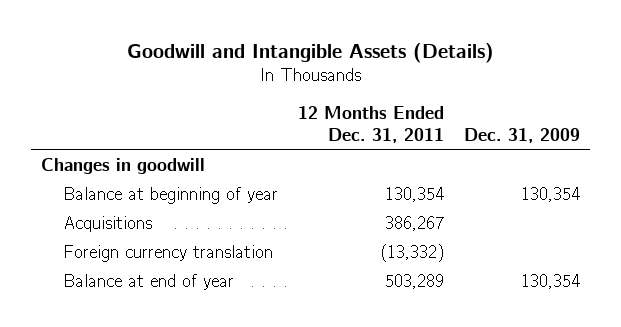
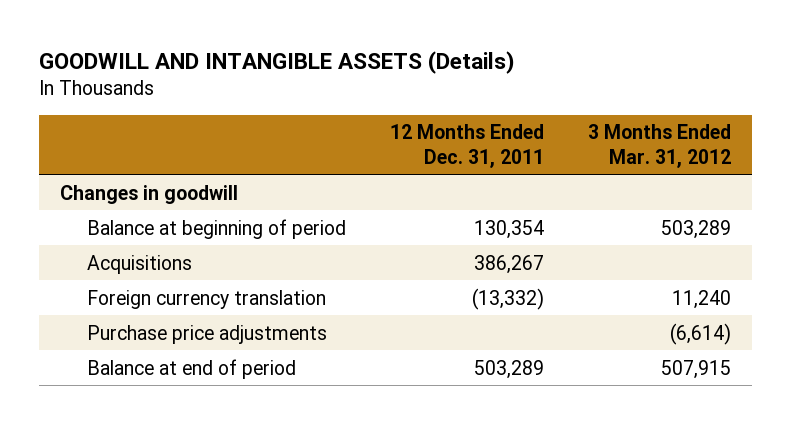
- Goodwill and Intangible Assets (Details)
+ GOODWILL AND INTANGIBLE ASSETS (Details)
- | 12 Months Ended Dec. 31, 2011 | Dec. 31, 2009
+ | 12 Months Ended Dec. 31, 2011 | 3 Months Ended Mar. 31, 2012
- Balance at beginning of year | 130,354 | 130,354
+ Balance at beginning of period | 130,354 | 503,289
- Balance at end of year | 503,289 | 130,354
+ Purchase price adjustments | | (6,614)
+ Balance at end of period | 503,289 | 507,915

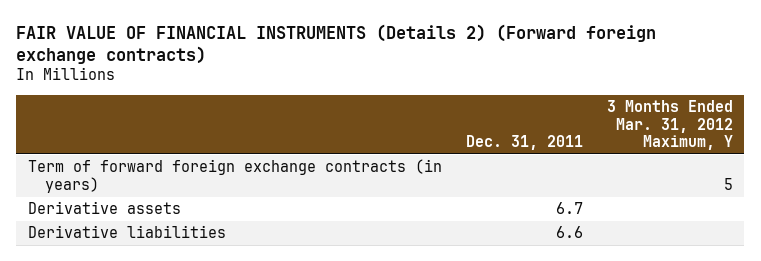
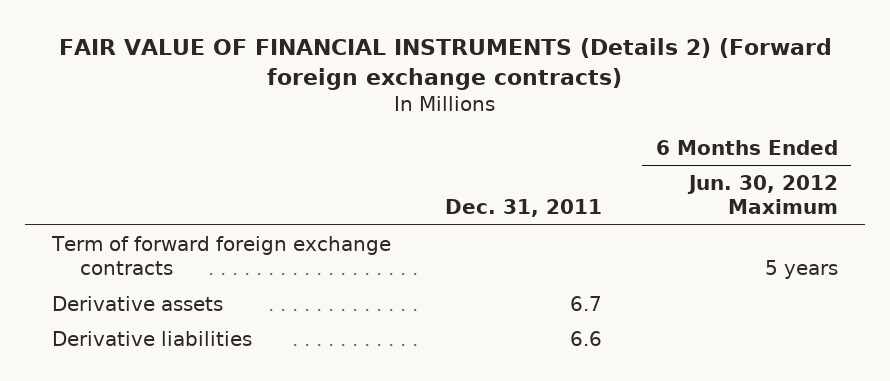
- | Dec. 31, 2011 | 3 Months Ended Mar. 31, 2012 Maximum, Y
+ | Dec. 31, 2011 | 6 Months Ended Jun. 30, 2012 Maximum
- Term of forward foreign exchange contracts (in years) | | 5
+ Term of forward foreign exchange contracts | | 5 years

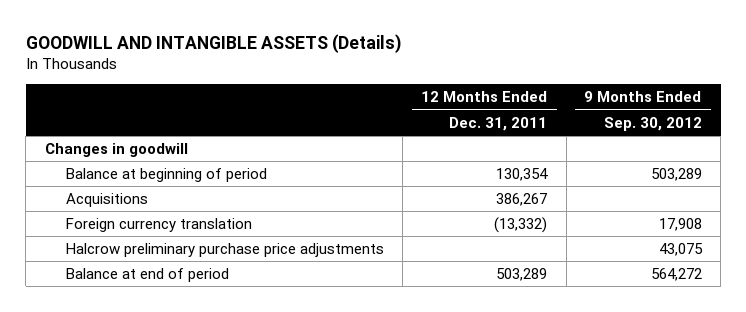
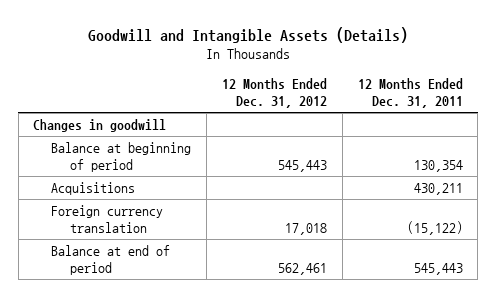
- GOODWILL AND INTANGIBLE ASSETS (Details)
+ Goodwill and Intangible Assets (Details)
- | 12 Months Ended Dec. 31, 2011 | 9 Months Ended Sep. 30, 2012
+ | 12 Months Ended Dec. 31, 2012 | 12 Months Ended Dec. 31, 2011
- Acquisitions | 386,267 |
- Foreign currency translation | (13,332) | 17,908
- Halcrow preliminary purchase price adjustments | | 43,075
- Balance at end of period | 503,289 | 564,272
+ Acquisitions | | 430,211
+ Foreign currency translation | 17,018 | (15,122)
+ Balance at end of period | 562,461 | 545,443

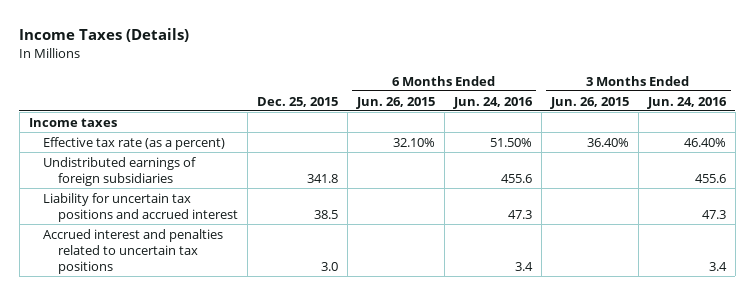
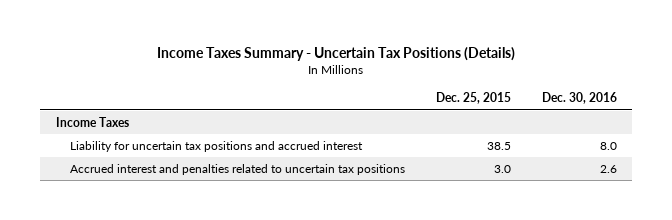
- Income Taxes (Details)
+ Income Taxes Summary - Uncertain Tax Positions (Details)
- | Dec. 25, 2015 | 6 Months Ended Jun. 26, 2015 | 6 Months Ended Jun. 24, 2016 | 3 Months Ended Jun. 26, 2015 | 3 Months Ended Jun. 24, 2016
+ | Dec. 25, 2015 | Dec. 30, 2016
- Income taxes
- Effective tax rate (as a percent) | | 32.10% | 51.50% | 36.40% | 46.40%
- Undistributed earnings of foreign subsidiaries | 341.8 | | 455.6 | | 455.6
+ Income Taxes

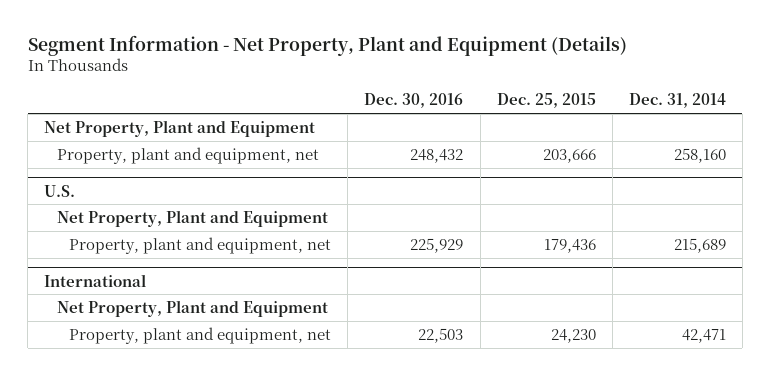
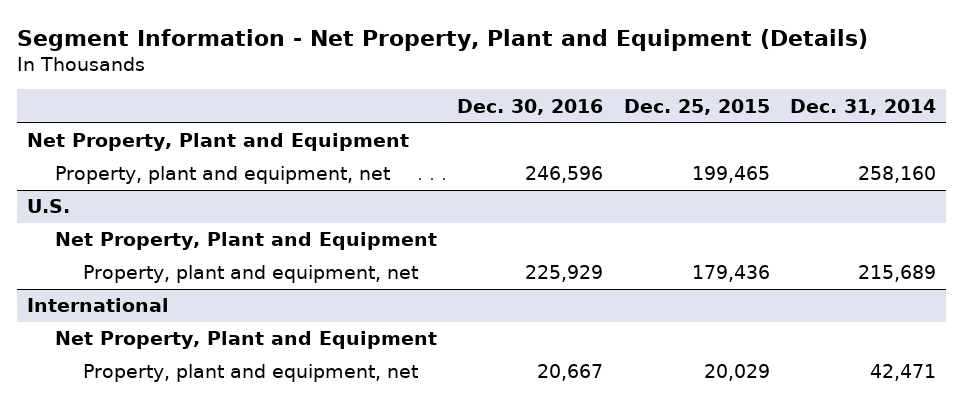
- Property, plant and equipment, net | 248,432 | 203,666 | 258,160
+ Property, plant and equipment, net | 246,596 | 199,465 | 258,160
@ International
- Property, plant and equipment, net | 22,503 | 24,230 | 42,471
+ Property, plant and equipment, net | 20,667 | 20,029 | 42,471

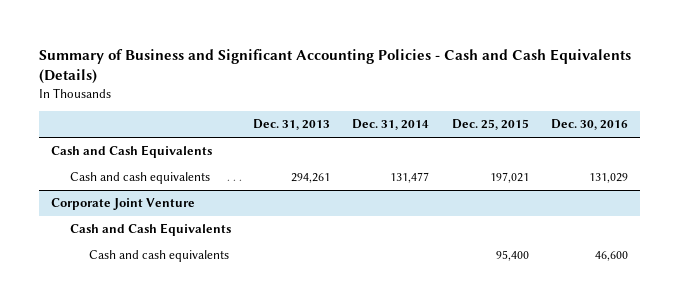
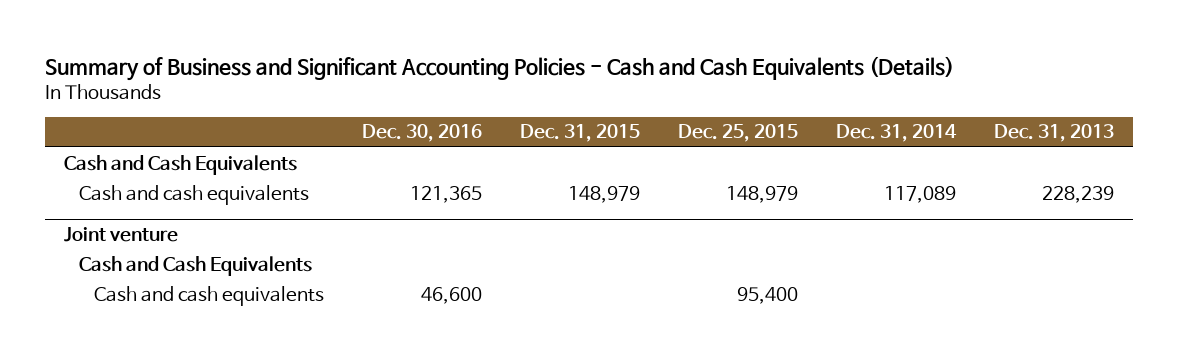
- | Dec. 31, 2013 | Dec. 31, 2014 | Dec. 25, 2015 | Dec. 30, 2016
+ | Dec. 30, 2016 | Dec. 31, 2015 | Dec. 25, 2015 | Dec. 31, 2014 | Dec. 31, 2013
- Cash and cash equivalents | 294,261 | 131,477 | 197,021 | 131,029
- Corporate Joint Venture
+ Cash and cash equivalents | 121,365 | 148,979 | 148,979 | 117,089 | 228,239
+ Joint venture

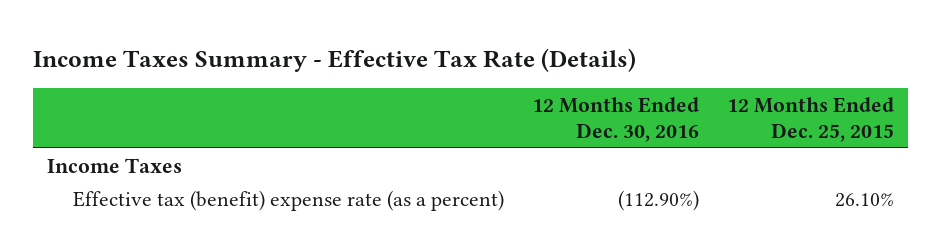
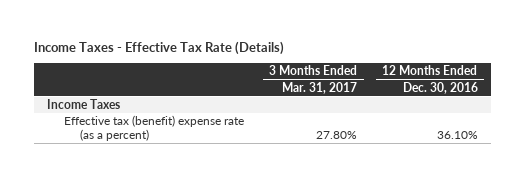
- Income Taxes Summary - Effective Tax Rate (Details)
+ Income Taxes - Effective Tax Rate (Details)
- | 12 Months Ended Dec. 30, 2016 | 12 Months Ended Dec. 25, 2015
+ | 3 Months Ended Mar. 31, 2017 | 12 Months Ended Dec. 30, 2016
- Effective tax (benefit) expense rate (as a percent) | (112.90%) | 26.10%
+ Effective tax (benefit) expense rate (as a percent) | 27.80% | 36.10%

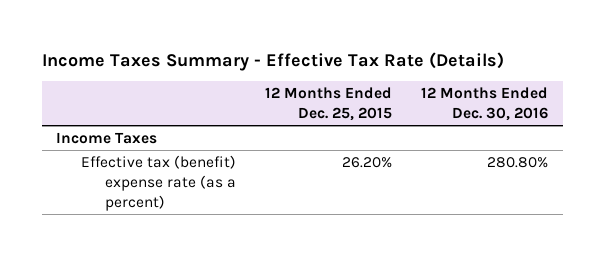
- Income Taxes - Effective Tax Rate (Details)
+ Income Taxes Summary - Effective Tax Rate (Details)
- | 3 Months Ended Mar. 31, 2017 | 12 Months Ended Dec. 30, 2016
+ | 12 Months Ended Dec. 25, 2015 | 12 Months Ended Dec. 30, 2016
- Effective tax (benefit) expense rate (as a percent) | 27.80% | 36.10%
+ Effective tax (benefit) expense rate (as a percent) | 26.20% | 280.80%

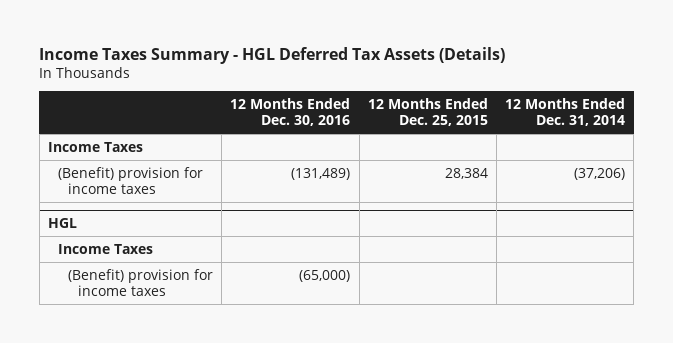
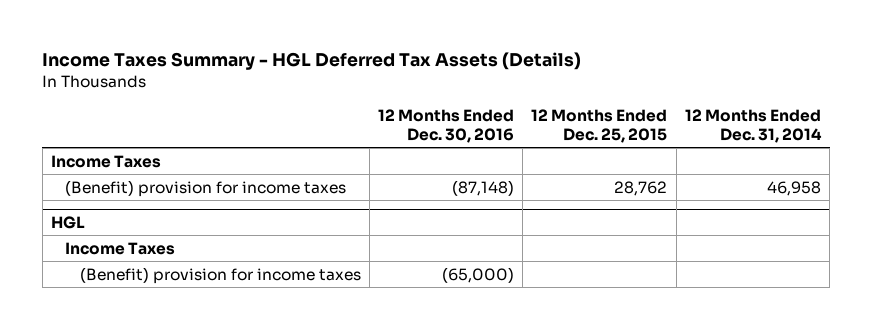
- (Benefit) provision for income taxes | (131,489) | 28,384 | (37,206)
+ (Benefit) provision for income taxes | (87,148) | 28,762 | 46,958

